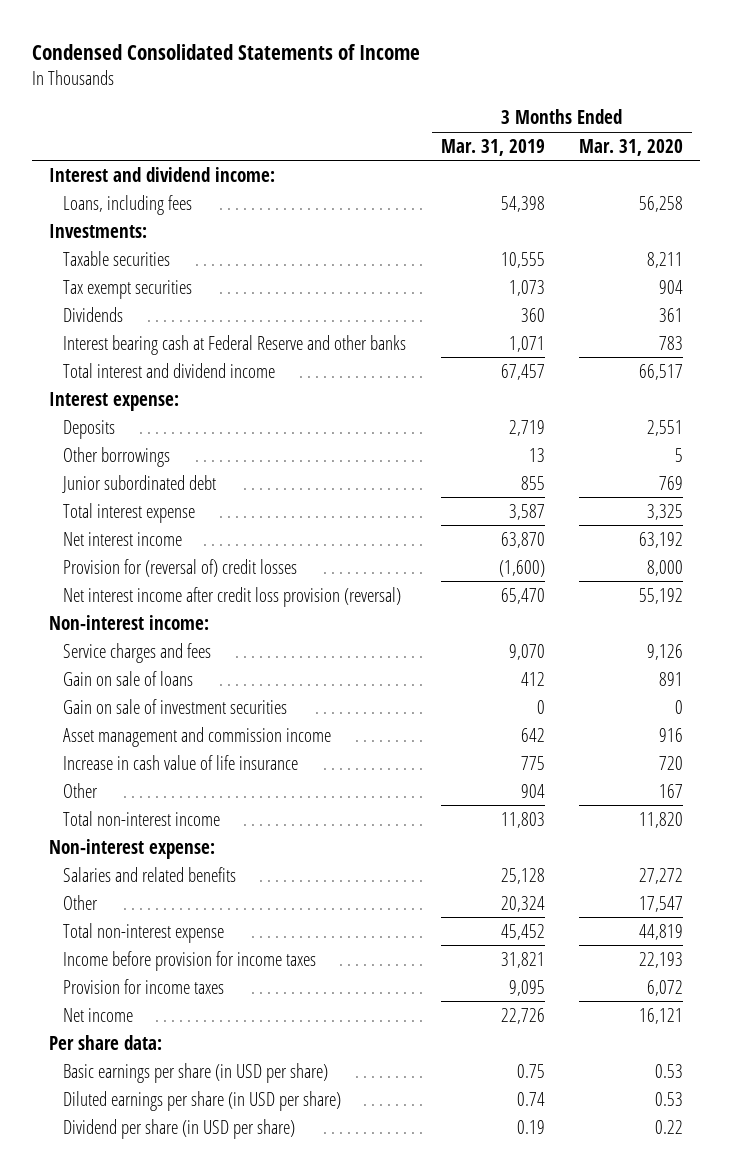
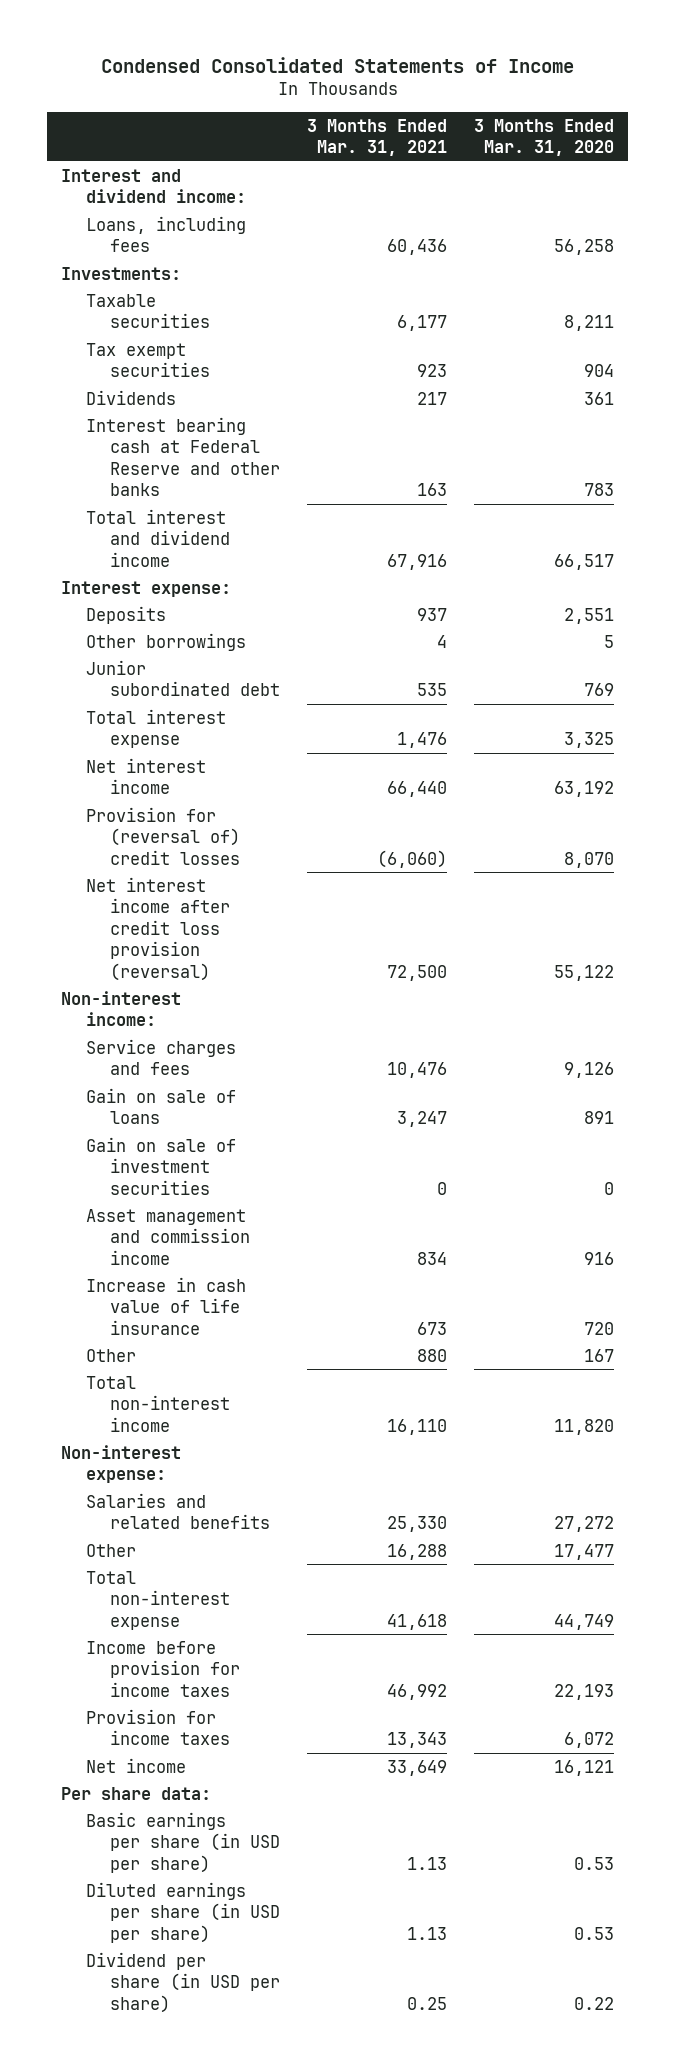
- | 3 Months Ended Mar. 31, 2019 | 3 Months Ended Mar. 31, 2020
+ | 3 Months Ended Mar. 31, 2021 | 3 Months Ended Mar. 31, 2020
- Provision for (reversal of) credit losses | (1,600) | 8,000
- Net interest income after credit loss provision (reversal) | 65,470 | 55,192
+ Provision for (reversal of) credit losses | (6,060) | 8,070
+ Net interest income after credit loss provision (reversal) | 72,500 | 55,122
- Other | 20,324 | 17,547
- Total non-interest expense | 45,452 | 44,819
+ Other | 16,288 | 17,477
+ Total non-interest expense | 41,618 | 44,749

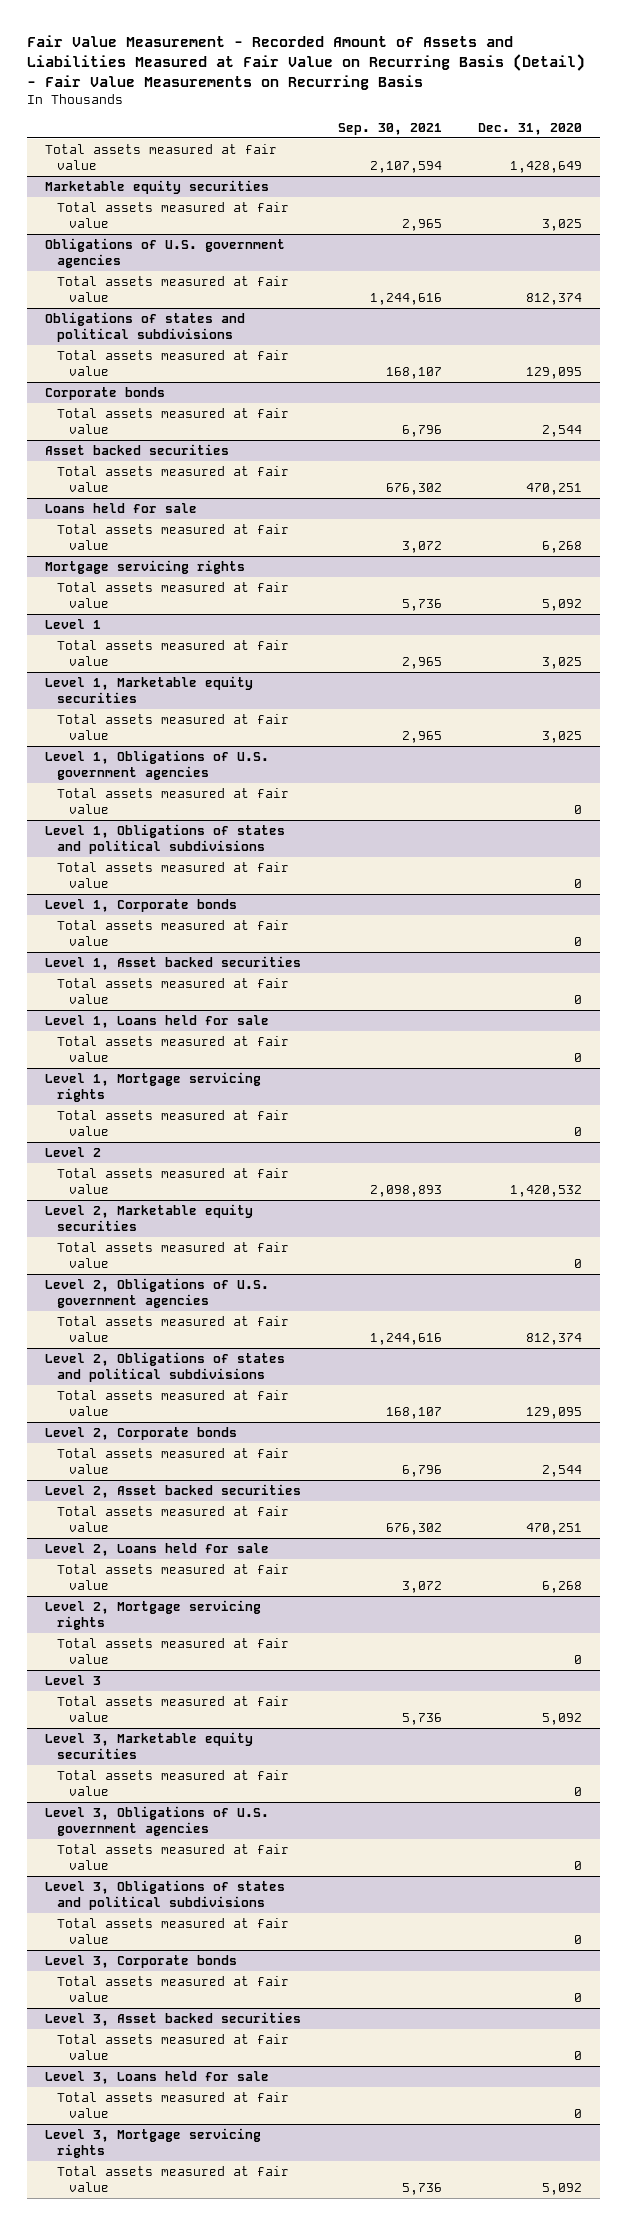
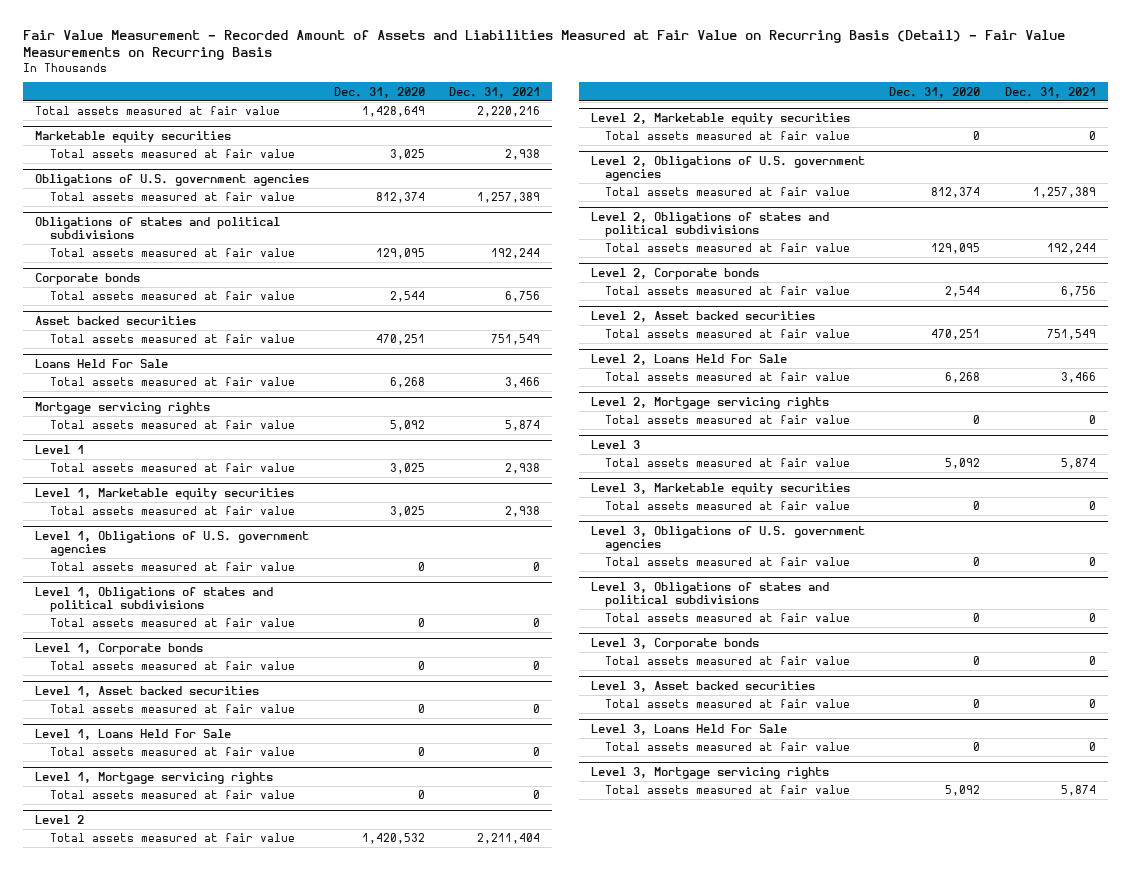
- | Sep. 30, 2021 | Dec. 31, 2020
+ | Dec. 31, 2020 | Dec. 31, 2021
- Loans held for sale
+ Loans Held For Sale
- Level 1, Loans held for sale
+ Level 1, Loans Held For Sale
- Level 2, Loans held for sale
+ Level 2, Loans Held For Sale
- Level 3, Loans held for sale
+ Level 3, Loans Held For Sale

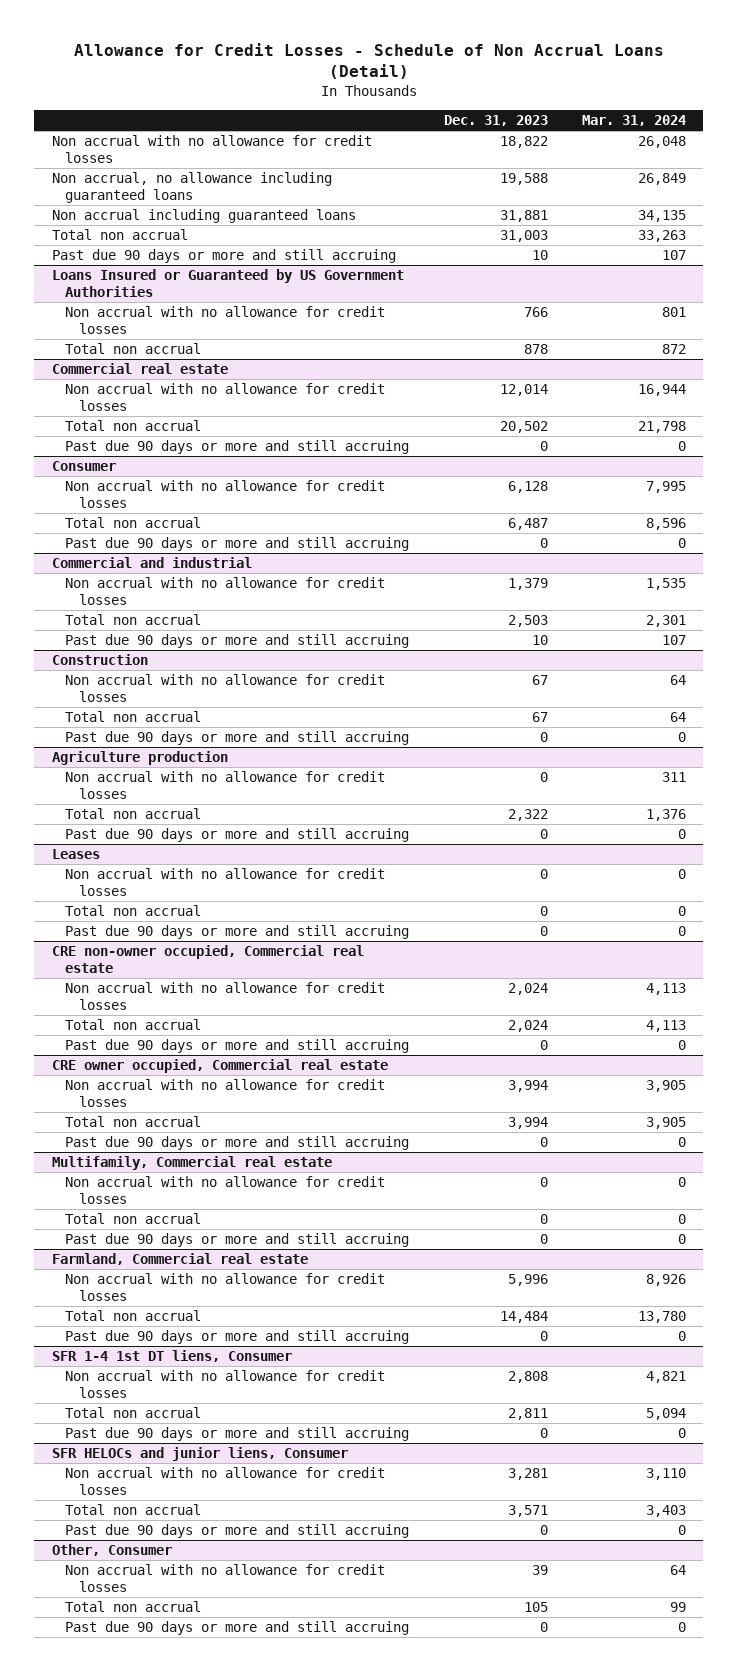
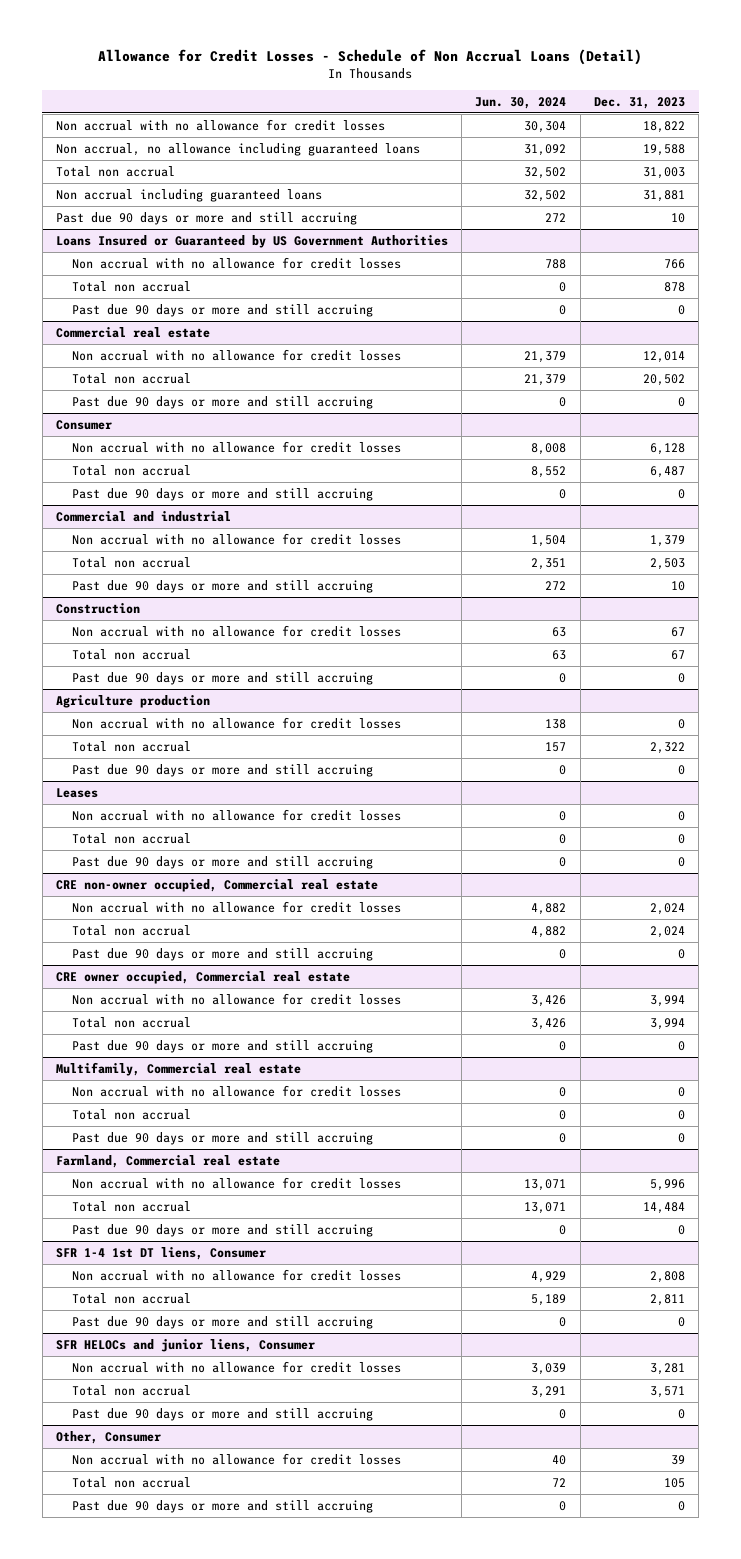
- | Dec. 31, 2023 | Mar. 31, 2024
+ | Jun. 30, 2024 | Dec. 31, 2023
moved down: Non accrual including guaranteed loans | 32,502 | 31,881
@ Loans Insured or Guaranteed by US Government Authorities
+ Past due 90 days or more and still accruing | 0 | 0

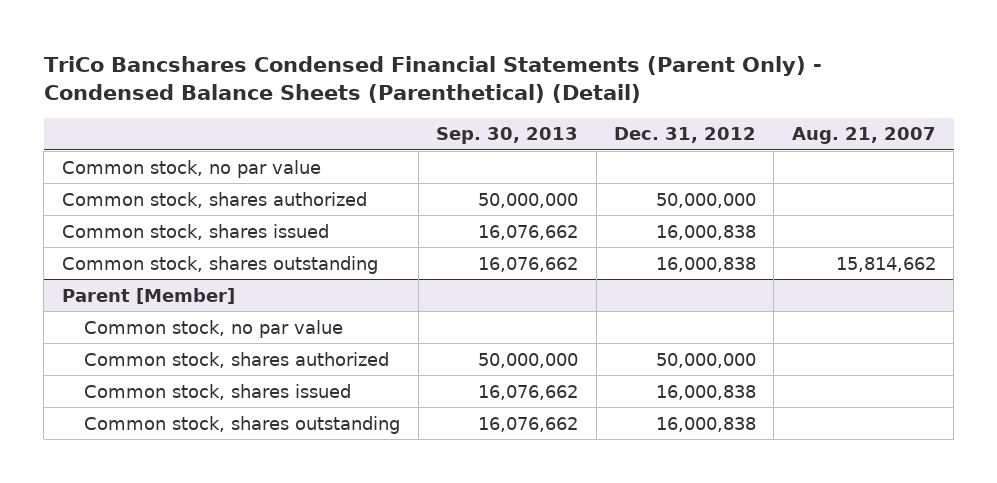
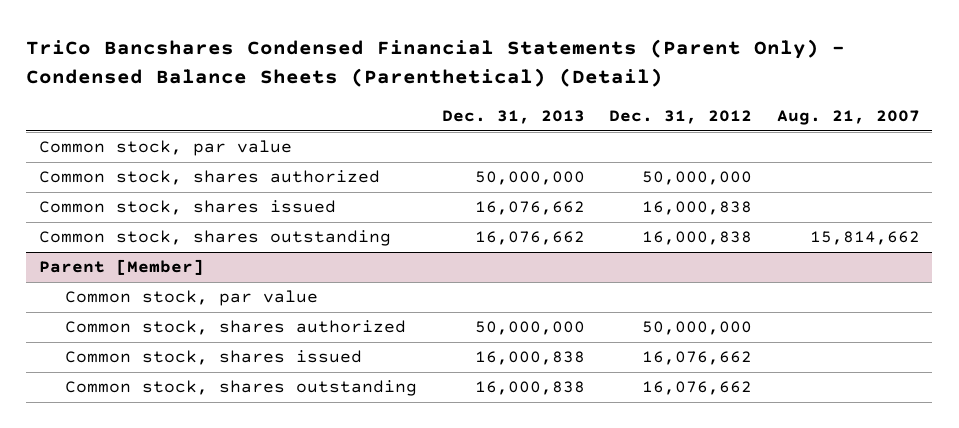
- | Sep. 30, 2013 | Dec. 31, 2012 | Aug. 21, 2007
+ | Dec. 31, 2013 | Dec. 31, 2012 | Aug. 21, 2007
- Common stock, no par value
+ Common stock, par value
@ Parent [Member]
- Common stock, no par value
+ Common stock, par value
- Common stock, shares issued | 16,076,662 | 16,000,838 |
- Common stock, shares outstanding | 16,076,662 | 16,000,838 |
+ Common stock, shares issued | 16,000,838 | 16,076,662 |
+ Common stock, shares outstanding | 16,000,838 | 16,076,662 |

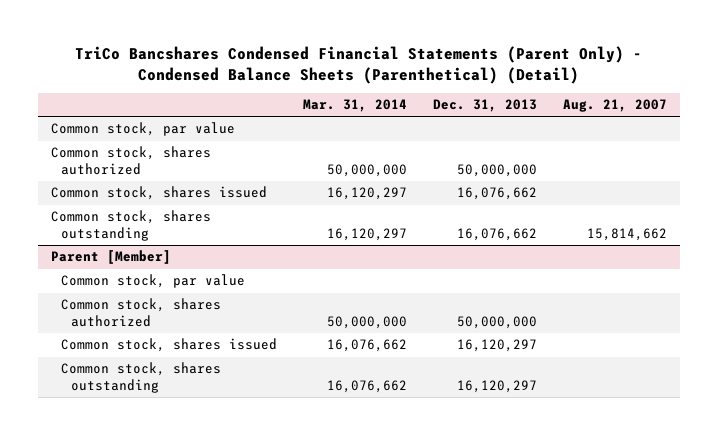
- | Dec. 31, 2013 | Dec. 31, 2012 | Aug. 21, 2007
+ | Mar. 31, 2014 | Dec. 31, 2013 | Aug. 21, 2007
@ Parent [Member]
- Common stock, shares issued | 16,000,838 | 16,076,662 |
- Common stock, shares outstanding | 16,000,838 | 16,076,662 |
+ Common stock, shares issued | 16,076,662 | 16,120,297 |
+ Common stock, shares outstanding | 16,076,662 | 16,120,297 |

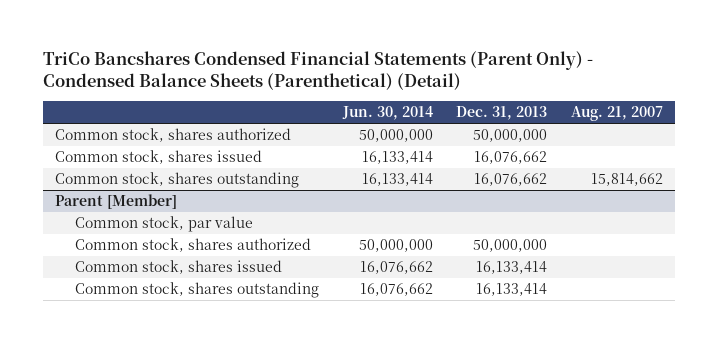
- | Mar. 31, 2014 | Dec. 31, 2013 | Aug. 21, 2007
+ | Jun. 30, 2014 | Dec. 31, 2013 | Aug. 21, 2007
- Common stock, par value
@ Parent [Member]
- Common stock, shares issued | 16,076,662 | 16,120,297 |
- Common stock, shares outstanding | 16,076,662 | 16,120,297 |
+ Common stock, shares issued | 16,076,662 | 16,133,414 |
+ Common stock, shares outstanding | 16,076,662 | 16,133,414 |

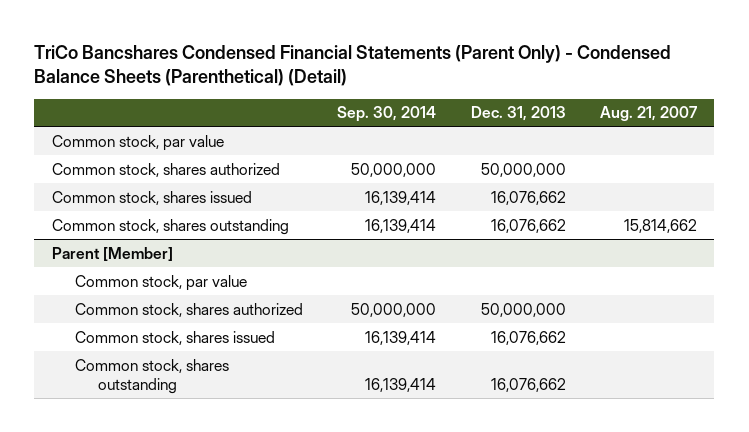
- | Jun. 30, 2014 | Dec. 31, 2013 | Aug. 21, 2007
+ | Sep. 30, 2014 | Dec. 31, 2013 | Aug. 21, 2007
+ Common stock, par value
@ Parent [Member]
- Common stock, shares issued | 16,076,662 | 16,133,414 |
- Common stock, shares outstanding | 16,076,662 | 16,133,414 |
+ Common stock, shares issued | 16,139,414 | 16,076,662 |
+ Common stock, shares outstanding | 16,139,414 | 16,076,662 |

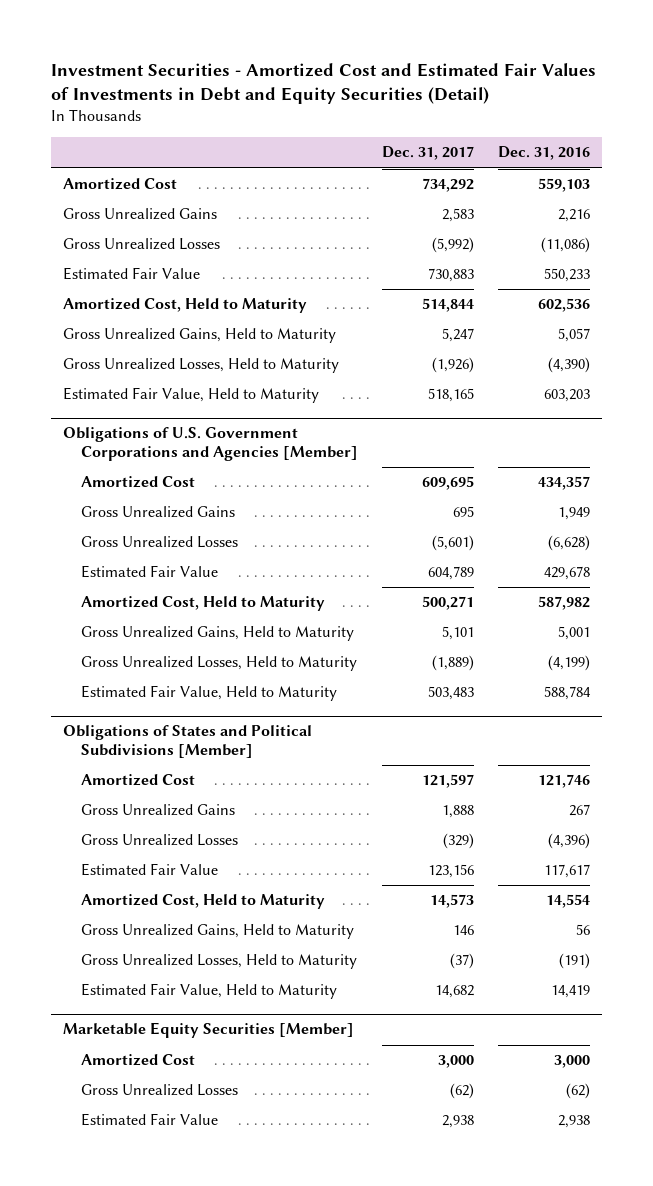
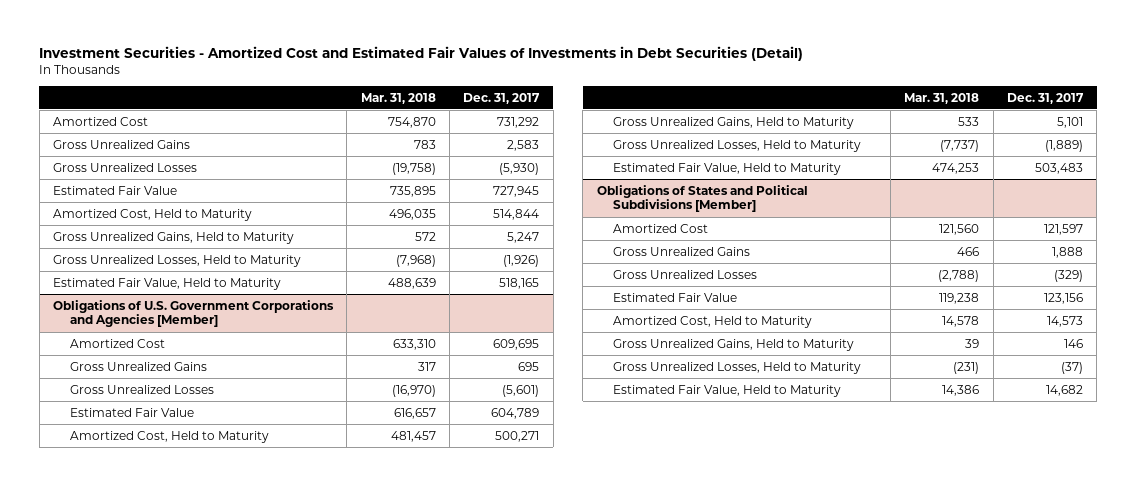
- Investment Securities - Amortized Cost and Estimated Fair Values of Investments in Debt and Equity Securities (Detail)
+ Investment Securities - Amortized Cost and Estimated Fair Values of Investments in Debt Securities (Detail)
- | Dec. 31, 2017 | Dec. 31, 2016
+ | Mar. 31, 2018 | Dec. 31, 2017
- Amortized Cost | 734,292 | 559,103
+ Amortized Cost | 754,870 | 731,292
- Gross Unrealized Losses | (5,992) | (11,086)
- Estimated Fair Value | 730,883 | 550,233
+ Gross Unrealized Losses | (19,758) | (5,930)
+ Estimated Fair Value | 735,895 | 727,945
- Marketable Equity Securities [Member]
- Amortized Cost | 3,000 | 3,000
- Gross Unrealized Losses | (62) | (62)
- Estimated Fair Value | 2,938 | 2,938

